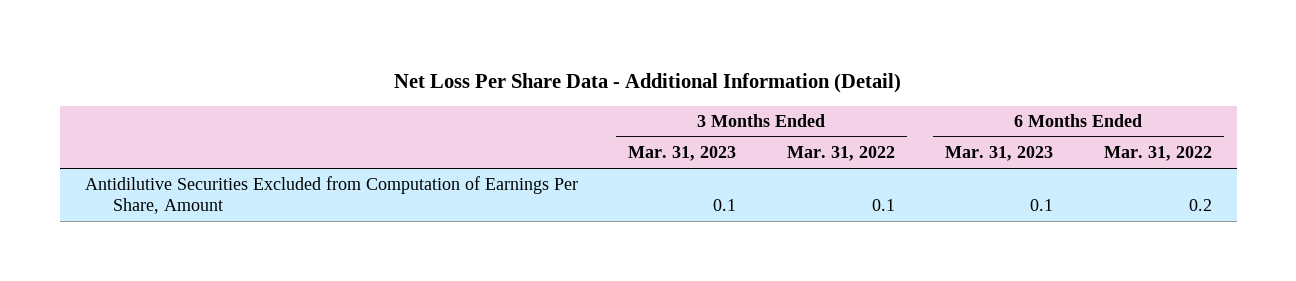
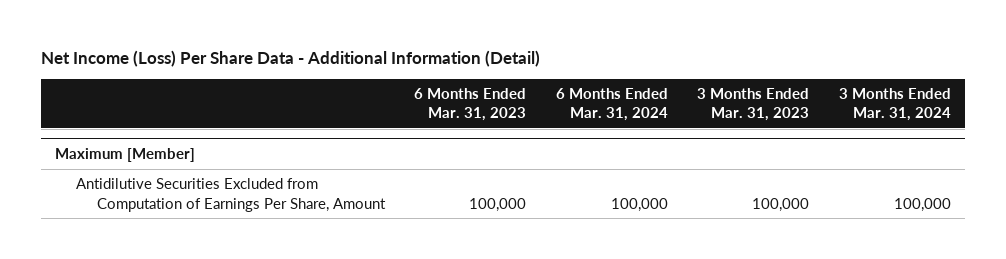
- Net Loss Per Share Data - Additional Information (Detail)
+ Net Income (Loss) Per Share Data - Additional Information (Detail)
- | 3 Months Ended Mar. 31, 2023 | 3 Months Ended Mar. 31, 2022 | 6 Months Ended Mar. 31, 2023 | 6 Months Ended Mar. 31, 2022
+ | 6 Months Ended Mar. 31, 2023 | 6 Months Ended Mar. 31, 2024 | 3 Months Ended Mar. 31, 2023 | 3 Months Ended Mar. 31, 2024
- Antidilutive Securities Excluded from Computation of Earnings Per Share, Amount | 0.1 | 0.1 | 0.1 | 0.2
+ Maximum [Member]
+ Antidilutive Securities Excluded from Computation of Earnings Per Share, Amount | 100,000 | 100,000 | 100,000 | 100,000

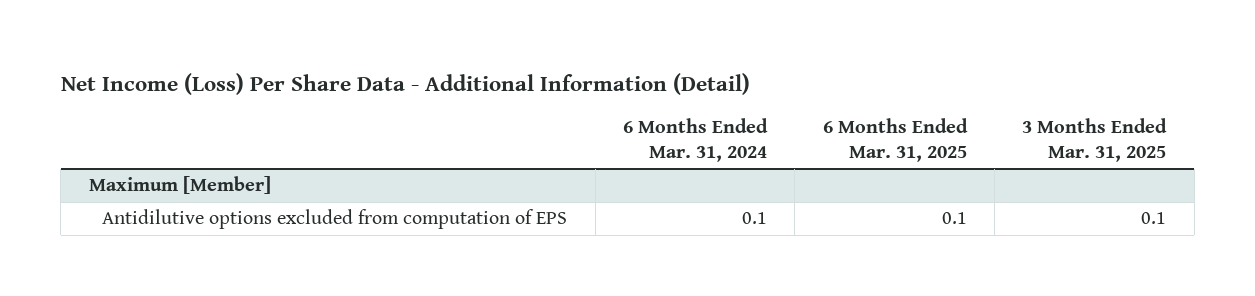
- | 6 Months Ended Mar. 31, 2023 | 6 Months Ended Mar. 31, 2024 | 3 Months Ended Mar. 31, 2023 | 3 Months Ended Mar. 31, 2024
+ | 6 Months Ended Mar. 31, 2024 | 6 Months Ended Mar. 31, 2025 | 3 Months Ended Mar. 31, 2025
@ Maximum [Member]
- Antidilutive Securities Excluded from Computation of Earnings Per Share, Amount | 100,000 | 100,000 | 100,000 | 100,000
+ Antidilutive options excluded from computation of EPS | 0.1 | 0.1 | 0.1

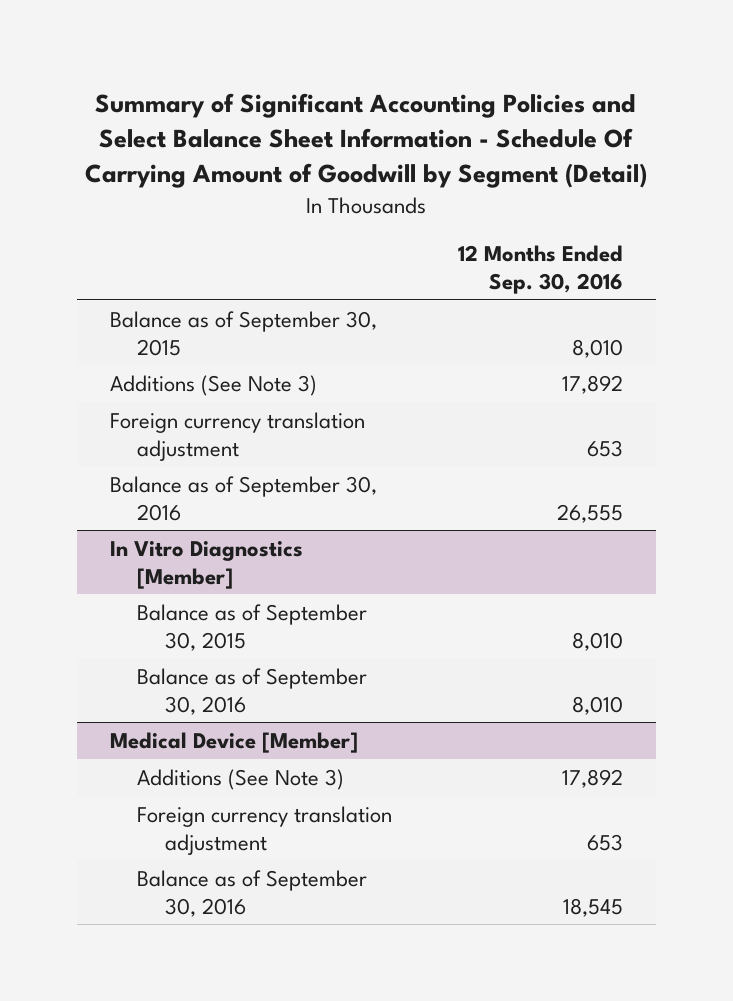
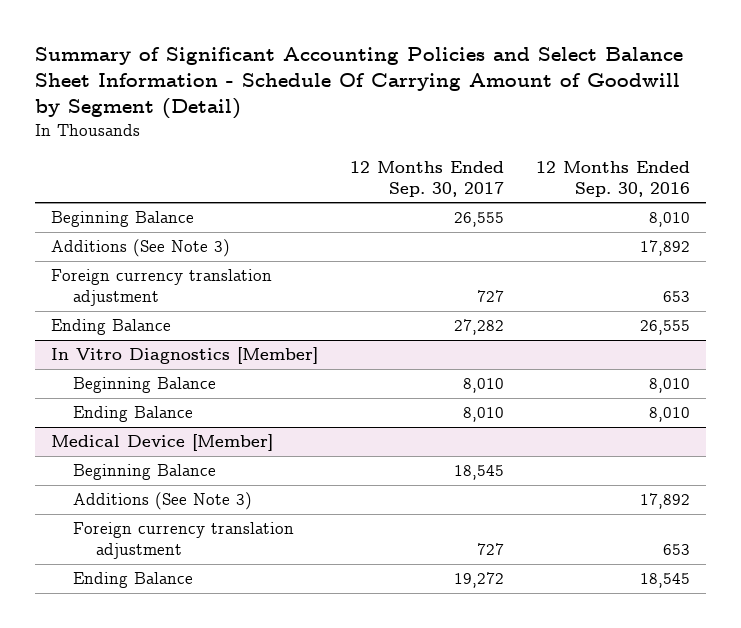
- | 12 Months Ended Sep. 30, 2016
+ | 12 Months Ended Sep. 30, 2017 | 12 Months Ended Sep. 30, 2016
- Balance as of September 30, 2015 | 8,010
+ Beginning Balance | 26,555 | 8,010
- Balance as of September 30, 2016 | 26,555
+ Ending Balance | 27,282 | 26,555
@ In Vitro Diagnostics [Member]
- Balance as of September 30, 2015 | 8,010
- Balance as of September 30, 2016 | 8,010
+ Beginning Balance | 8,010 | 8,010
+ Ending Balance | 8,010 | 8,010
@ Medical Device [Member]
+ Beginning Balance | 18,545 |
- Balance as of September 30, 2016 | 18,545
+ Ending Balance | 19,272 | 18,545

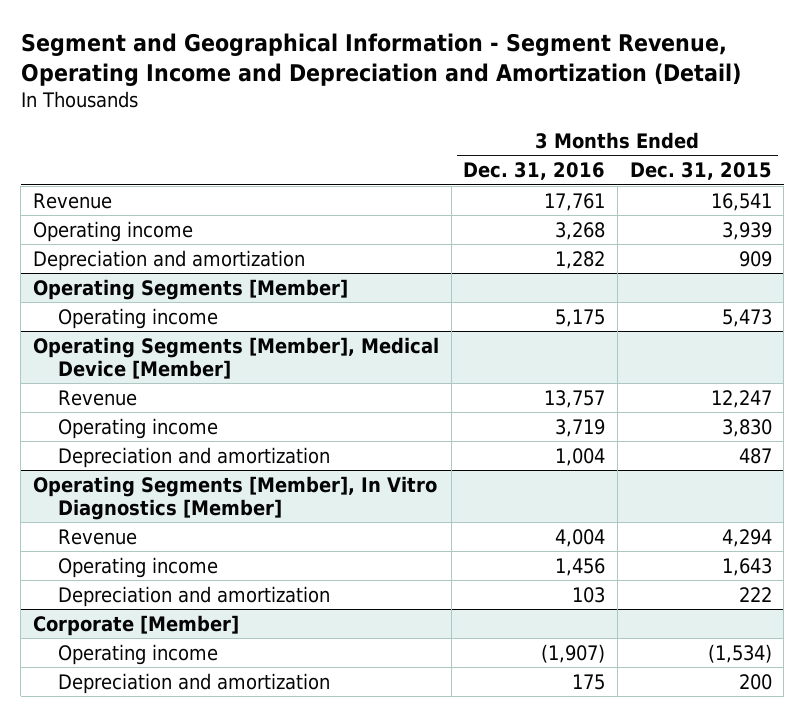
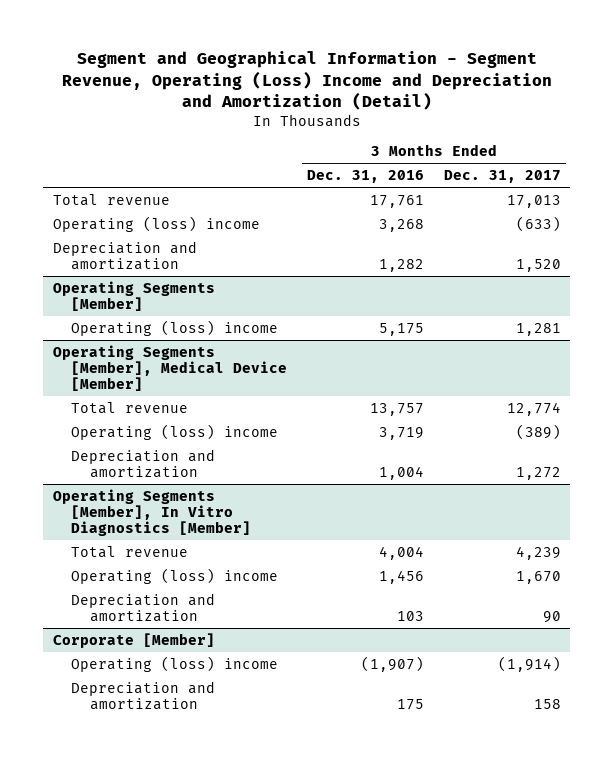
- Segment and Geographical Information - Segment Revenue, Operating Income and Depreciation and Amortization (Detail)
+ Segment and Geographical Information - Segment Revenue, Operating (Loss) Income and Depreciation and Amortization (Detail)
- | 3 Months Ended Dec. 31, 2016 | 3 Months Ended Dec. 31, 2015
+ | 3 Months Ended Dec. 31, 2016 | 3 Months Ended Dec. 31, 2017
- Revenue | 17,761 | 16,541
- Operating income | 3,268 | 3,939
+ Total revenue | 17,761 | 17,013
+ Operating (loss) income | 3,268 | (633)
@ Operating Segments [Member]
- Operating income | 5,175 | 5,473
+ Operating (loss) income | 5,175 | 1,281
@ Operating Segments [Member], Medical Device [Member]
- Revenue | 13,757 | 12,247
- Operating income | 3,719 | 3,830
+ Total revenue | 13,757 | 12,774
+ Operating (loss) income | 3,719 | (389)
@ Operating Segments [Member], In Vitro Diagnostics [Member]
- Revenue | 4,004 | 4,294
- Operating income | 1,456 | 1,643
+ Total revenue | 4,004 | 4,239
+ Operating (loss) income | 1,456 | 1,670
@ Corporate [Member]
- Operating income | (1,907) | (1,534)
+ Operating (loss) income | (1,907) | (1,914)

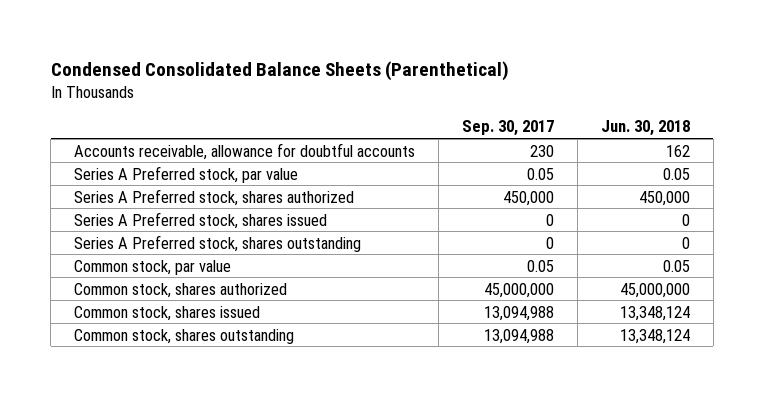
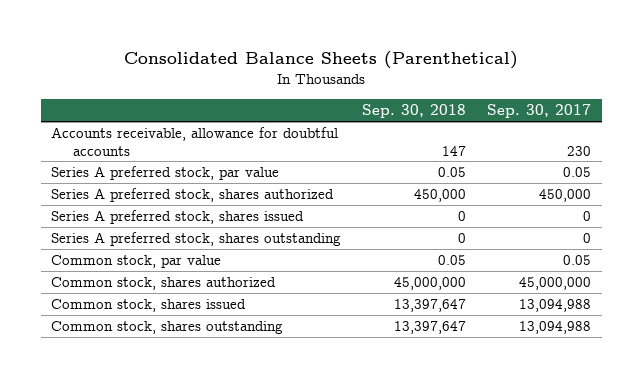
- Condensed Consolidated Balance Sheets (Parenthetical)
+ Consolidated Balance Sheets (Parenthetical)
- | Sep. 30, 2017 | Jun. 30, 2018
+ | Sep. 30, 2018 | Sep. 30, 2017
- Series A Preferred stock, par value | 0.05 | 0.05
- Series A Preferred stock, shares authorized | 450,000 | 450,000
- Series A Preferred stock, shares issued | 0 | 0
- Series A Preferred stock, shares outstanding | 0 | 0
+ Series A preferred stock, par value | 0.05 | 0.05
+ Series A preferred stock, shares authorized | 450,000 | 450,000
+ Series A preferred stock, shares issued | 0 | 0
+ Series A preferred stock, shares outstanding | 0 | 0

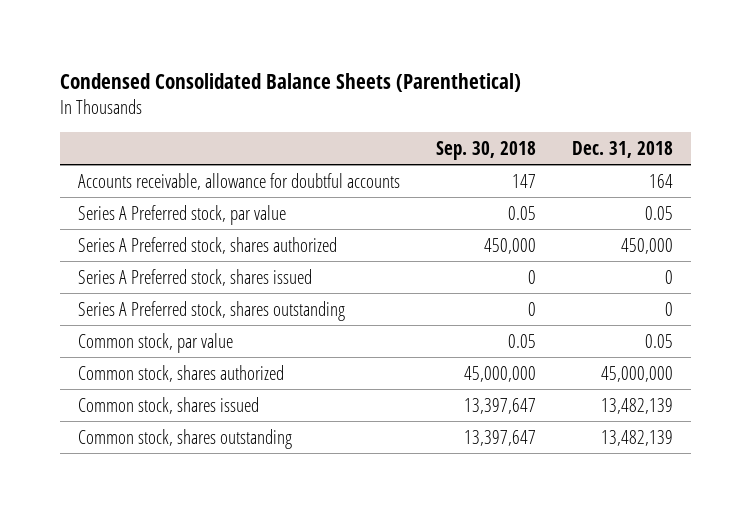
- Consolidated Balance Sheets (Parenthetical)
+ Condensed Consolidated Balance Sheets (Parenthetical)
- | Sep. 30, 2018 | Sep. 30, 2017
+ | Sep. 30, 2018 | Dec. 31, 2018
- Series A preferred stock, par value | 0.05 | 0.05
- Series A preferred stock, shares authorized | 450,000 | 450,000
- Series A preferred stock, shares issued | 0 | 0
- Series A preferred stock, shares outstanding | 0 | 0
+ Series A Preferred stock, par value | 0.05 | 0.05
+ Series A Preferred stock, shares authorized | 450,000 | 450,000
+ Series A Preferred stock, shares issued | 0 | 0
+ Series A Preferred stock, shares outstanding | 0 | 0

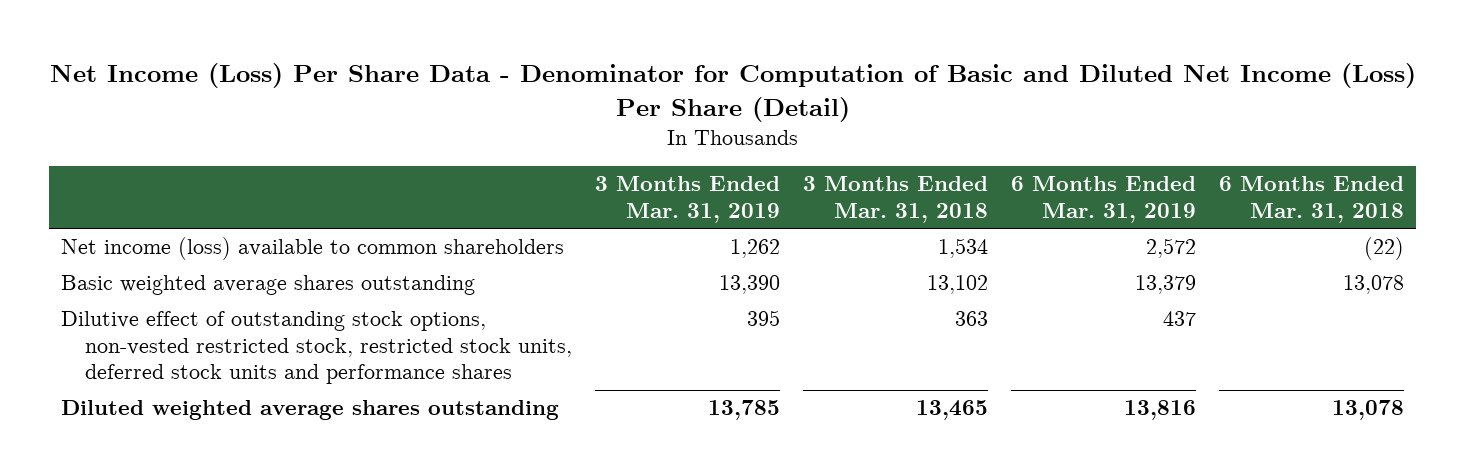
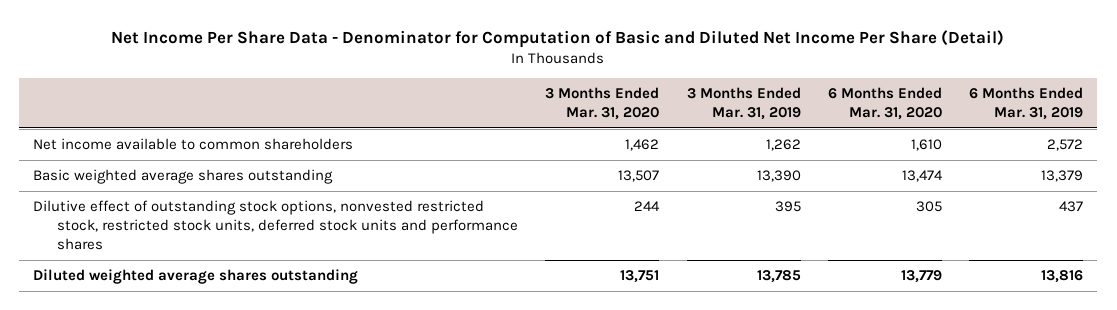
- Net Income (Loss) Per Share Data - Denominator for Computation of Basic and Diluted Net Income (Loss) Per Share (Detail)
+ Net Income Per Share Data - Denominator for Computation of Basic and Diluted Net Income Per Share (Detail)
- | 3 Months Ended Mar. 31, 2019 | 3 Months Ended Mar. 31, 2018 | 6 Months Ended Mar. 31, 2019 | 6 Months Ended Mar. 31, 2018
+ | 3 Months Ended Mar. 31, 2020 | 3 Months Ended Mar. 31, 2019 | 6 Months Ended Mar. 31, 2020 | 6 Months Ended Mar. 31, 2019
- Net income (loss) available to common shareholders | 1,262 | 1,534 | 2,572 | (22)
+ Net income available to common shareholders | 1,462 | 1,262 | 1,610 | 2,572
- Dilutive effect of outstanding stock options, non-vested restricted stock, restricted stock units, deferred stock units and performance shares | 395 | 363 | 437 |
+ Dilutive effect of outstanding stock options, nonvested restricted stock, restricted stock units, deferred stock units and performance shares | 244 | 395 | 305 | 437

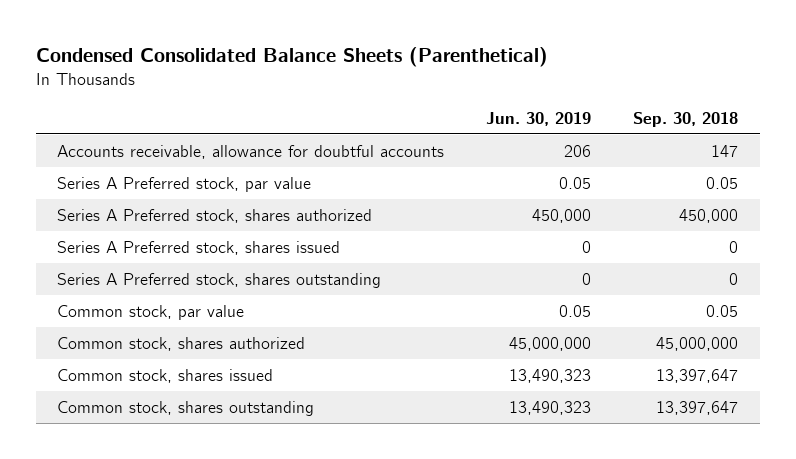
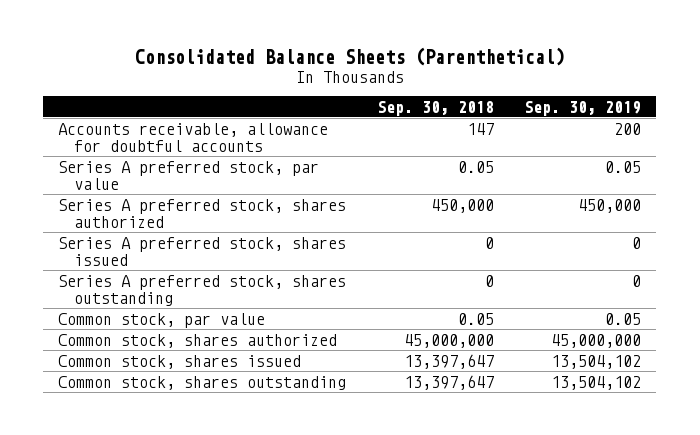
- Condensed Consolidated Balance Sheets (Parenthetical)
+ Consolidated Balance Sheets (Parenthetical)
- | Jun. 30, 2019 | Sep. 30, 2018
+ | Sep. 30, 2018 | Sep. 30, 2019
- Series A Preferred stock, par value | 0.05 | 0.05
- Series A Preferred stock, shares authorized | 450,000 | 450,000
- Series A Preferred stock, shares issued | 0 | 0
- Series A Preferred stock, shares outstanding | 0 | 0
+ Series A preferred stock, par value | 0.05 | 0.05
+ Series A preferred stock, shares authorized | 450,000 | 450,000
+ Series A preferred stock, shares issued | 0 | 0
+ Series A preferred stock, shares outstanding | 0 | 0

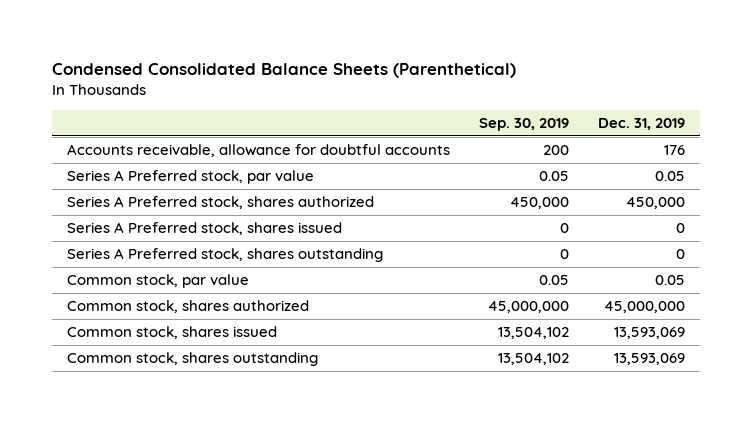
- Consolidated Balance Sheets (Parenthetical)
+ Condensed Consolidated Balance Sheets (Parenthetical)
- | Sep. 30, 2018 | Sep. 30, 2019
+ | Sep. 30, 2019 | Dec. 31, 2019
- Series A preferred stock, par value | 0.05 | 0.05
- Series A preferred stock, shares authorized | 450,000 | 450,000
- Series A preferred stock, shares issued | 0 | 0
- Series A preferred stock, shares outstanding | 0 | 0
+ Series A Preferred stock, par value | 0.05 | 0.05
+ Series A Preferred stock, shares authorized | 450,000 | 450,000
+ Series A Preferred stock, shares issued | 0 | 0
+ Series A Preferred stock, shares outstanding | 0 | 0

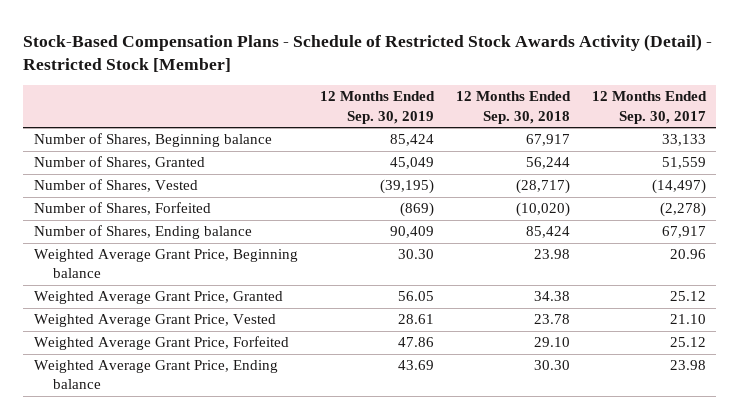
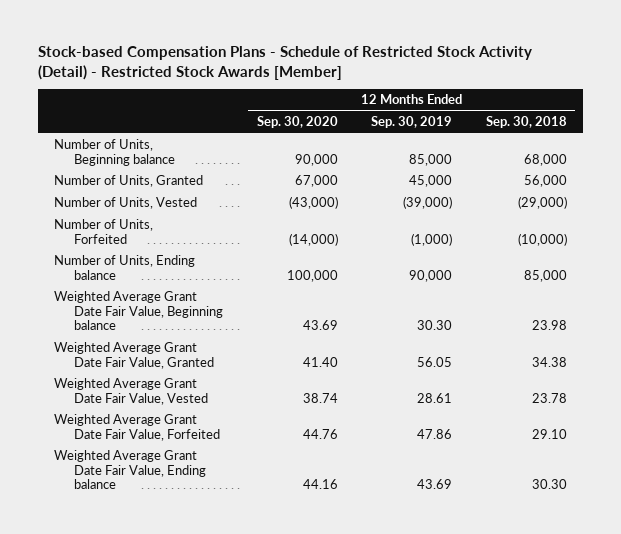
- Stock-Based Compensation Plans - Schedule of Restricted Stock Awards Activity (Detail) - Restricted Stock [Member]
+ Stock-based Compensation Plans - Schedule of Restricted Stock Activity (Detail) - Restricted Stock Awards [Member]
- | 12 Months Ended Sep. 30, 2019 | 12 Months Ended Sep. 30, 2018 | 12 Months Ended Sep. 30, 2017
+ | 12 Months Ended Sep. 30, 2020 | 12 Months Ended Sep. 30, 2019 | 12 Months Ended Sep. 30, 2018
- Number of Shares, Beginning balance | 85,424 | 67,917 | 33,133
- Number of Shares, Granted | 45,049 | 56,244 | 51,559
- Number of Shares, Vested | (39,195) | (28,717) | (14,497)
- Number of Shares, Forfeited | (869) | (10,020) | (2,278)
- Number of Shares, Ending balance | 90,409 | 85,424 | 67,917
- Weighted Average Grant Price, Beginning balance | 30.30 | 23.98 | 20.96
- Weighted Average Grant Price, Granted | 56.05 | 34.38 | 25.12
- Weighted Average Grant Price, Vested | 28.61 | 23.78 | 21.10
- Weighted Average Grant Price, Forfeited | 47.86 | 29.10 | 25.12
- Weighted Average Grant Price, Ending balance | 43.69 | 30.30 | 23.98
+ Number of Units, Beginning balance | 90,000 | 85,000 | 68,000
+ Number of Units, Granted | 67,000 | 45,000 | 56,000
+ Number of Units, Vested | (43,000) | (39,000) | (29,000)
+ Number of Units, Forfeited | (14,000) | (1,000) | (10,000)
+ Number of Units, Ending balance | 100,000 | 90,000 | 85,000
+ Weighted Average Grant Date Fair Value, Beginning balance | 43.69 | 30.30 | 23.98
+ Weighted Average Grant Date Fair Value, Granted | 41.40 | 56.05 | 34.38
+ Weighted Average Grant Date Fair Value, Vested | 38.74 | 28.61 | 23.78
+ Weighted Average Grant Date Fair Value, Forfeited | 44.76 | 47.86 | 29.10
+ Weighted Average Grant Date Fair Value, Ending balance | 44.16 | 43.69 | 30.30

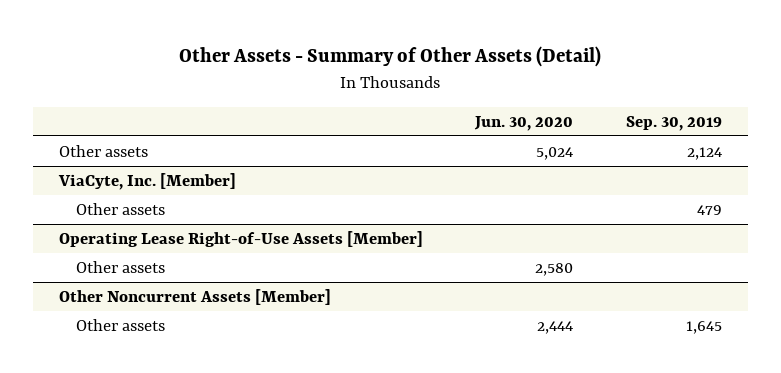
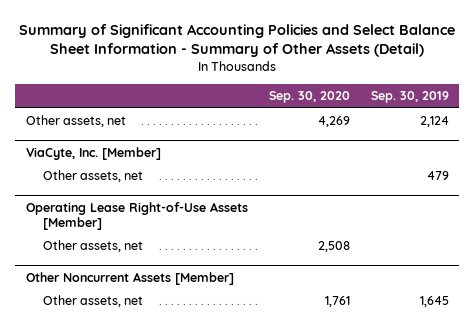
- Other Assets - Summary of Other Assets (Detail)
+ Summary of Significant Accounting Policies and Select Balance Sheet Information - Summary of Other Assets (Detail)
- | Jun. 30, 2020 | Sep. 30, 2019
+ | Sep. 30, 2020 | Sep. 30, 2019
- Other assets | 5,024 | 2,124
+ Other assets, net | 4,269 | 2,124
@ ViaCyte, Inc. [Member]
- Other assets | | 479
+ Other assets, net | | 479
@ Operating Lease Right-of-Use Assets [Member]
- Other assets | 2,580 |
+ Other assets, net | 2,508 |
@ Other Noncurrent Assets [Member]
- Other assets | 2,444 | 1,645
+ Other assets, net | 1,761 | 1,645

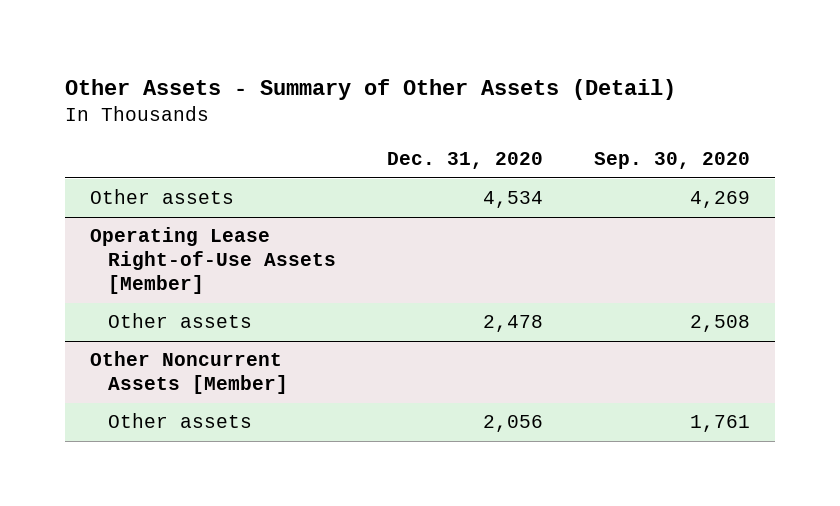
- Summary of Significant Accounting Policies and Select Balance Sheet Information - Summary of Other Assets (Detail)
+ Other Assets - Summary of Other Assets (Detail)
- | Sep. 30, 2020 | Sep. 30, 2019
+ | Dec. 31, 2020 | Sep. 30, 2020
- Other assets, net | 4,269 | 2,124
- ViaCyte, Inc. [Member]
- Other assets, net | | 479
+ Other assets | 4,534 | 4,269
@ Operating Lease Right-of-Use Assets [Member]
- Other assets, net | 2,508 |
+ Other assets | 2,478 | 2,508
@ Other Noncurrent Assets [Member]
- Other assets, net | 1,761 | 1,645
+ Other assets | 2,056 | 1,761

